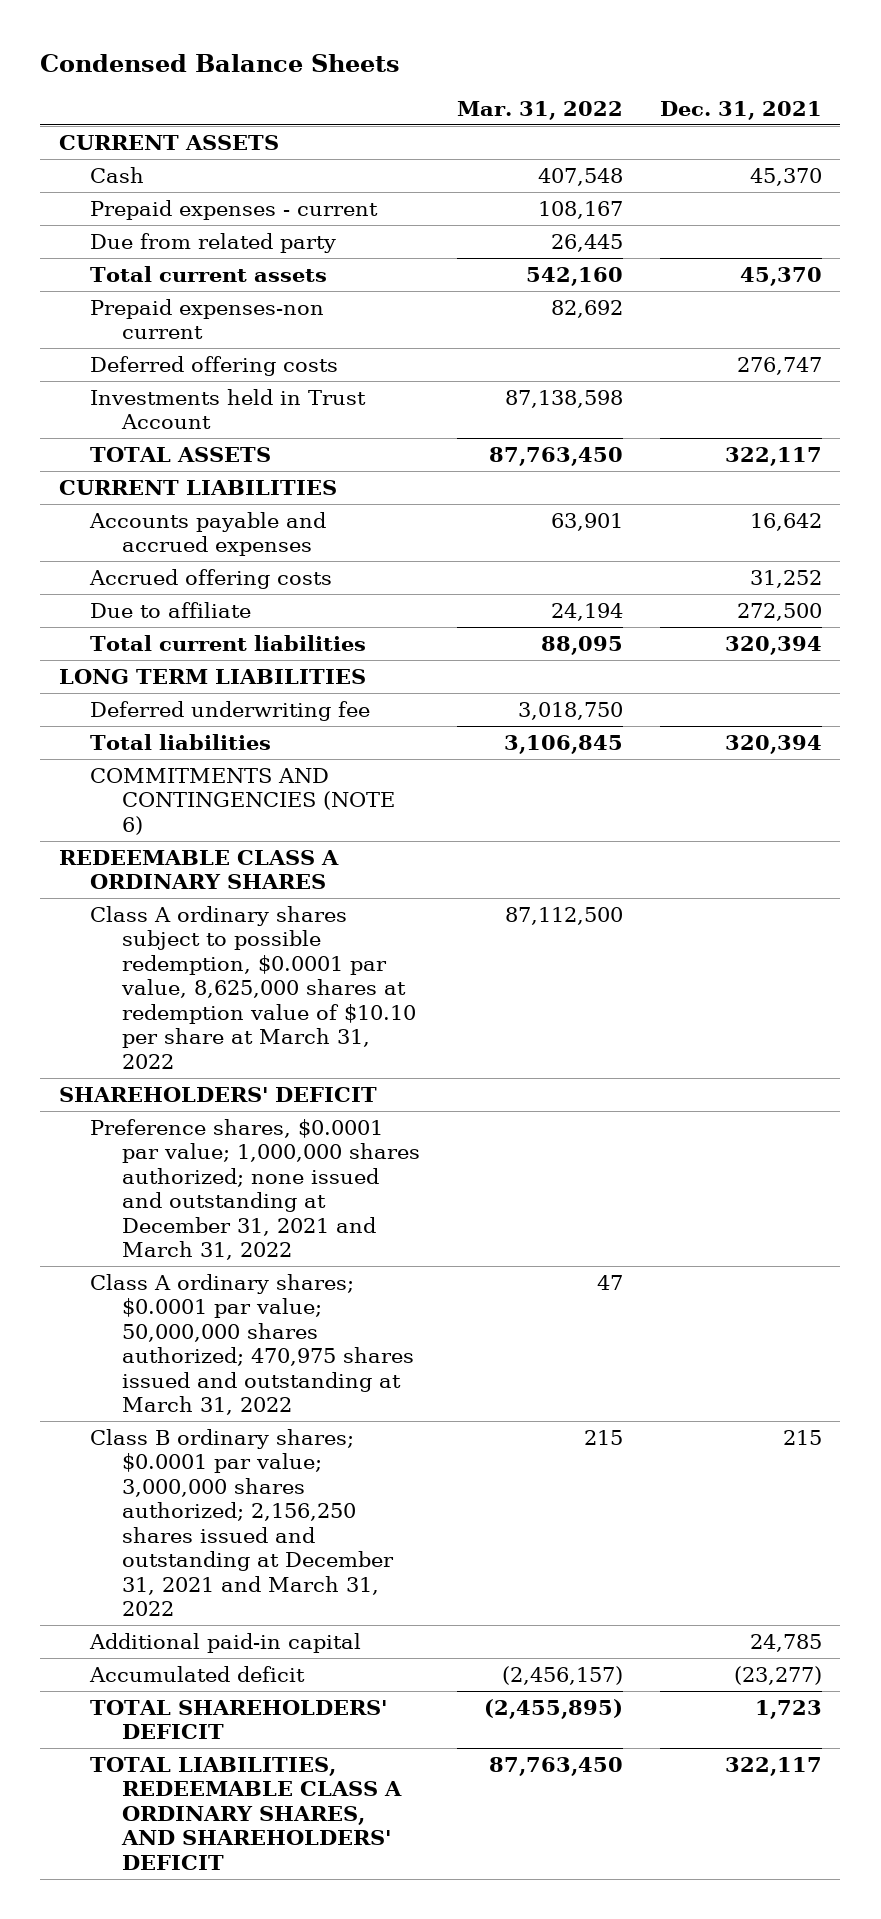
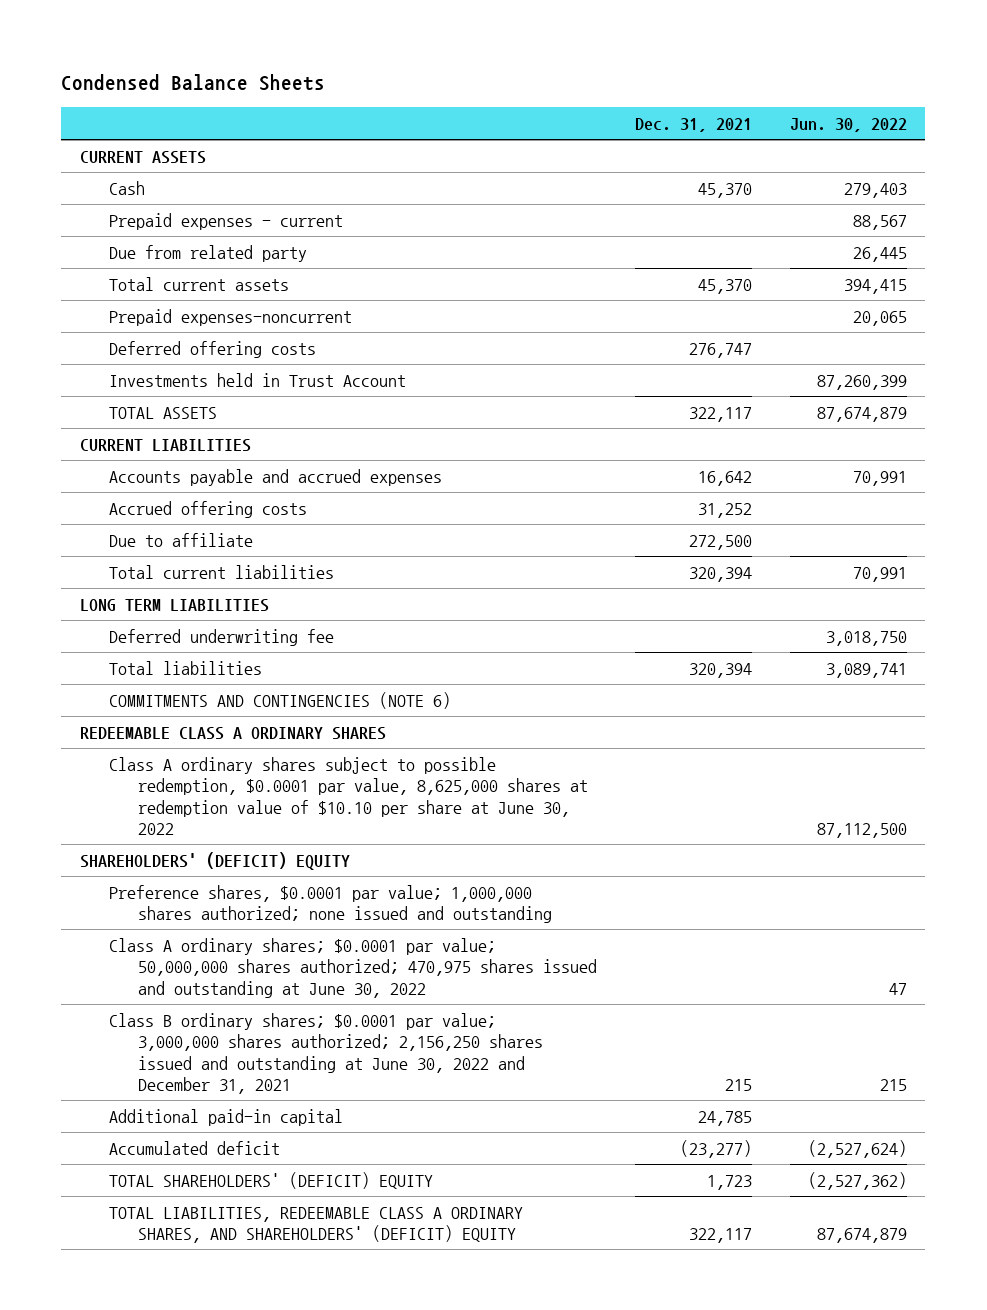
- | Mar. 31, 2022 | Dec. 31, 2021
+ | Dec. 31, 2021 | Jun. 30, 2022
- Prepaid expenses-non current | 82,692 |
+ Prepaid expenses-noncurrent | | 20,065
- Class A ordinary shares subject to possible redemption, $0.0001 par value, 8,625,000 shares at redemption value of $10.10 per share at March 31, 2022 | 87,112,500 |
- SHAREHOLDERS' DEFICIT
- Preference shares, $0.0001 par value; 1,000,000 shares authorized; none issued and outstanding at December 31, 2021 and March 31, 2022
- Class A ordinary shares; $0.0001 par value; 50,000,000 shares authorized; 470,975 shares issued and outstanding at March 31, 2022 | 47 |
- Class B ordinary shares; $0.0001 par value; 3,000,000 shares authorized; 2,156,250 shares issued and outstanding at December 31, 2021 and March 31, 2022 | 215 | 215
+ Class A ordinary shares subject to possible redemption, $0.0001 par value, 8,625,000 shares at redemption value of $10.10 per share at June 30, 2022 | | 87,112,500
+ SHAREHOLDERS' (DEFICIT) EQUITY
+ Preference shares, $0.0001 par value; 1,000,000 shares authorized; none issued and outstanding
+ Class A ordinary shares; $0.0001 par value; 50,000,000 shares authorized; 470,975 shares issued and outstanding at June 30, 2022 | | 47
+ Class B ordinary shares; $0.0001 par value; 3,000,000 shares authorized; 2,156,250 shares issued and outstanding at June 30, 2022 and December 31, 2021 | 215 | 215
- TOTAL SHAREHOLDERS' DEFICIT | (2,455,895) | 1,723
- TOTAL LIABILITIES, REDEEMABLE CLASS A ORDINARY SHARES, AND SHAREHOLDERS' DEFICIT | 87,763,450 | 322,117
+ TOTAL SHAREHOLDERS' (DEFICIT) EQUITY | 1,723 | (2,527,362)
+ TOTAL LIABILITIES, REDEEMABLE CLASS A ORDINARY SHARES, AND SHAREHOLDERS' (DEFICIT) EQUITY | 322,117 | 87,674,879

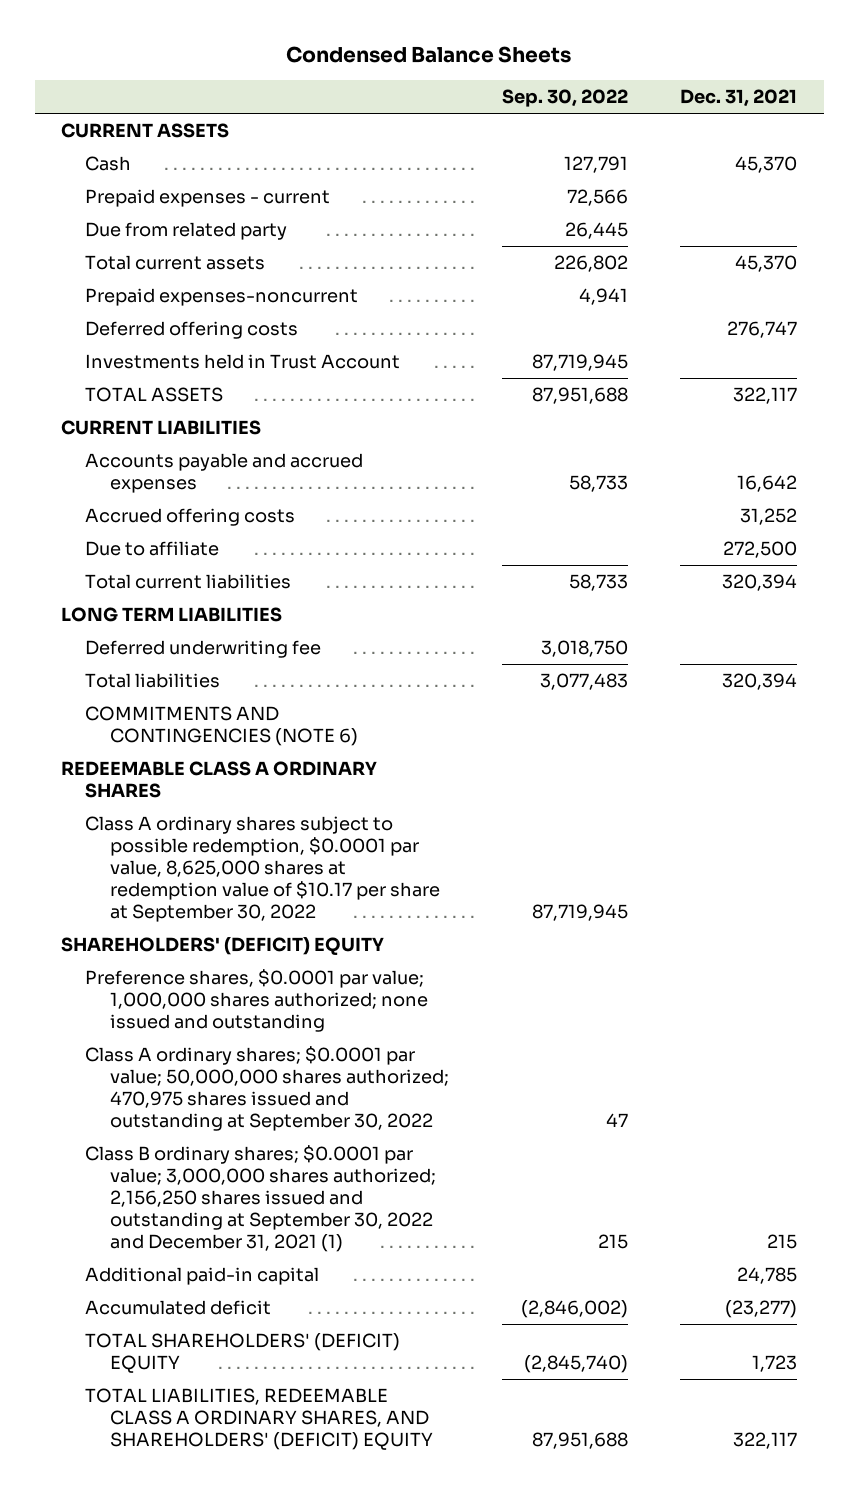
- | Dec. 31, 2021 | Jun. 30, 2022
+ | Sep. 30, 2022 | Dec. 31, 2021
- Class A ordinary shares subject to possible redemption, $0.0001 par value, 8,625,000 shares at redemption value of $10.10 per share at June 30, 2022 | | 87,112,500
+ Class A ordinary shares subject to possible redemption, $0.0001 par value, 8,625,000 shares at redemption value of $10.17 per share at September 30, 2022 | 87,719,945 |
- Class A ordinary shares; $0.0001 par value; 50,000,000 shares authorized; 470,975 shares issued and outstanding at June 30, 2022 | | 47
- Class B ordinary shares; $0.0001 par value; 3,000,000 shares authorized; 2,156,250 shares issued and outstanding at June 30, 2022 and December 31, 2021 | 215 | 215
+ Class A ordinary shares; $0.0001 par value; 50,000,000 shares authorized; 470,975 shares issued and outstanding at September 30, 2022 | 47 |
+ Class B ordinary shares; $0.0001 par value; 3,000,000 shares authorized; 2,156,250 shares issued and outstanding at September 30, 2022 and December 31, 2021 (1) | 215 | 215

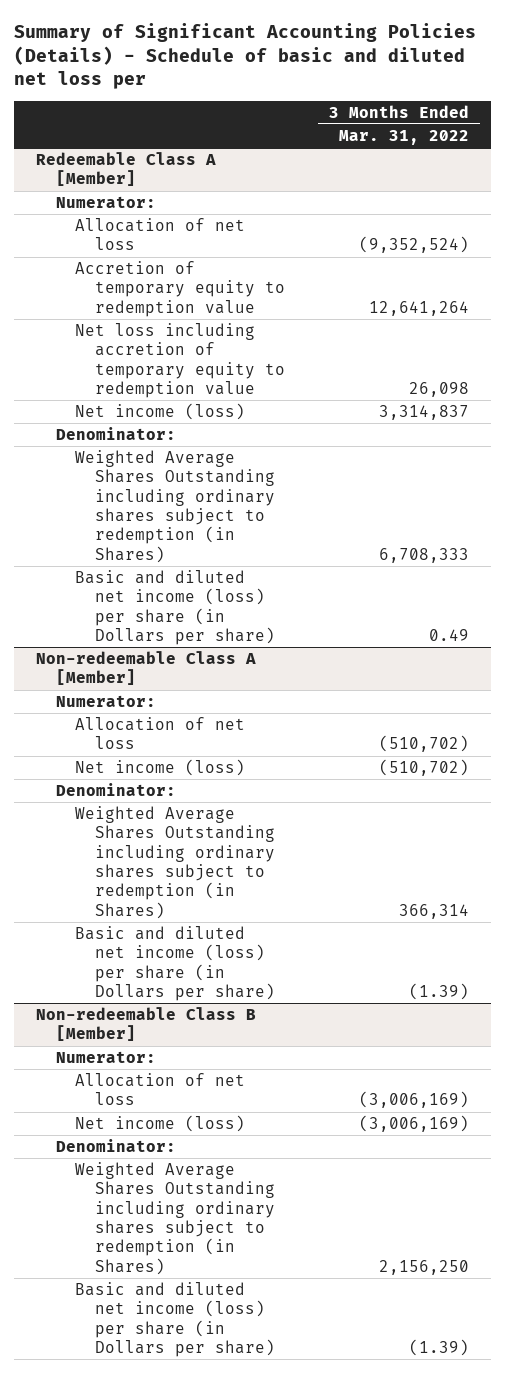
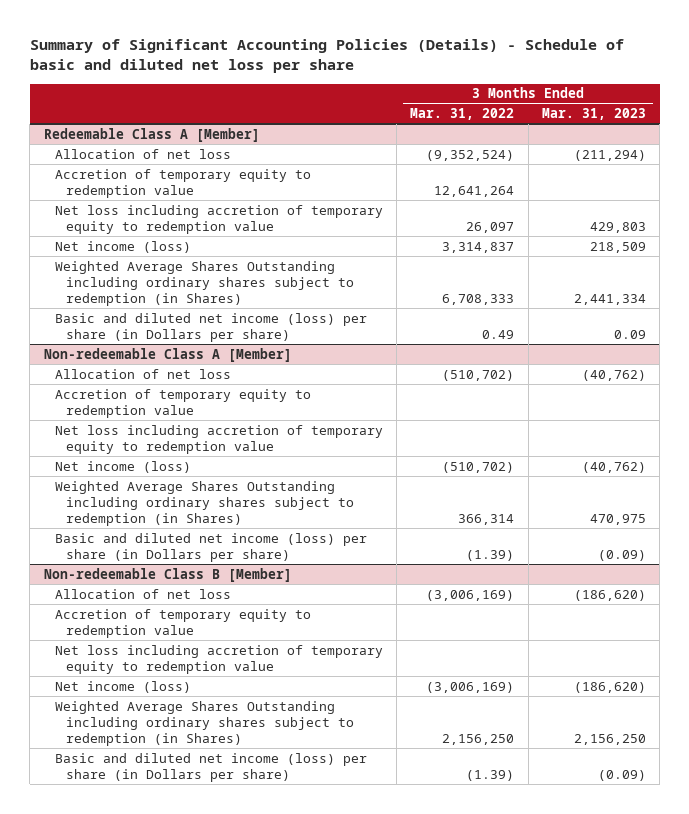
- Summary of Significant Accounting Policies (Details) - Schedule of basic and diluted net loss per
+ Summary of Significant Accounting Policies (Details) - Schedule of basic and diluted net loss per share
- | 3 Months Ended Mar. 31, 2022
+ | 3 Months Ended Mar. 31, 2022 | 3 Months Ended Mar. 31, 2023
@ Redeemable Class A [Member]
- Numerator:
- Net loss including accretion of temporary equity to redemption value | 26,098
+ Net loss including accretion of temporary equity to redemption value | 26,097 | 429,803
- Denominator:
@ Non-redeemable Class A [Member]
- Numerator:
+ Accretion of temporary equity to redemption value
+ Net loss including accretion of temporary equity to redemption value
- Denominator:
@ Non-redeemable Class B [Member]
- Numerator:
+ Accretion of temporary equity to redemption value
+ Net loss including accretion of temporary equity to redemption value
- Denominator:

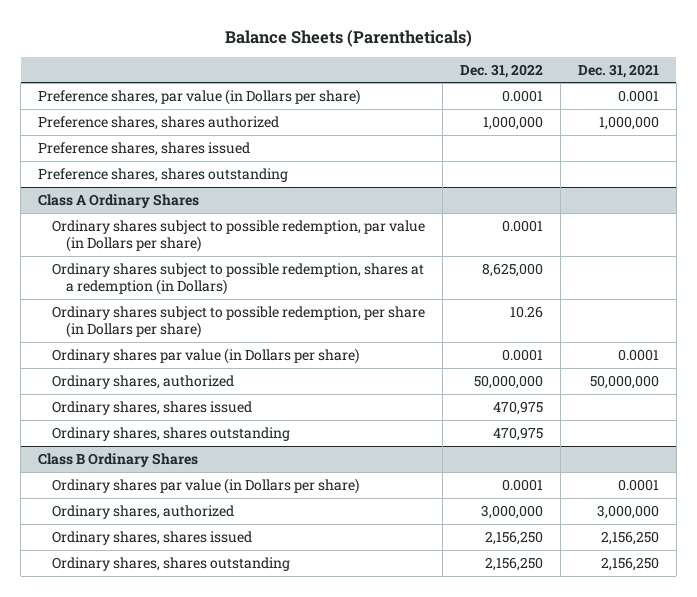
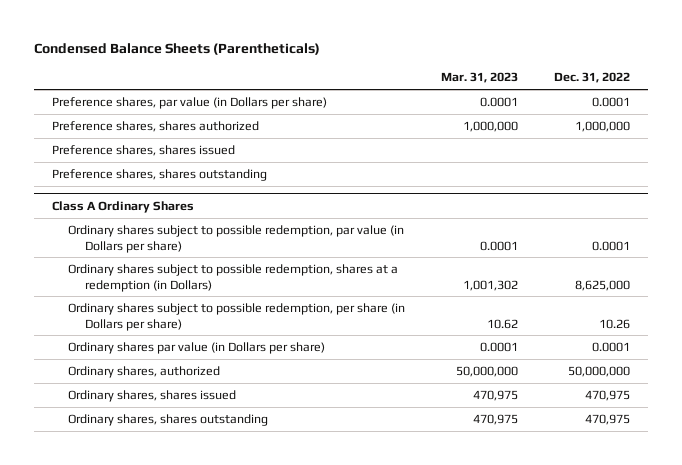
- Balance Sheets (Parentheticals)
+ Condensed Balance Sheets (Parentheticals)
- | Dec. 31, 2022 | Dec. 31, 2021
+ | Mar. 31, 2023 | Dec. 31, 2022
- Class B Ordinary Shares
- Ordinary shares par value (in Dollars per share) | 0.0001 | 0.0001
- Ordinary shares, authorized | 3,000,000 | 3,000,000
- Ordinary shares, shares issued | 2,156,250 | 2,156,250
- Ordinary shares, shares outstanding | 2,156,250 | 2,156,250

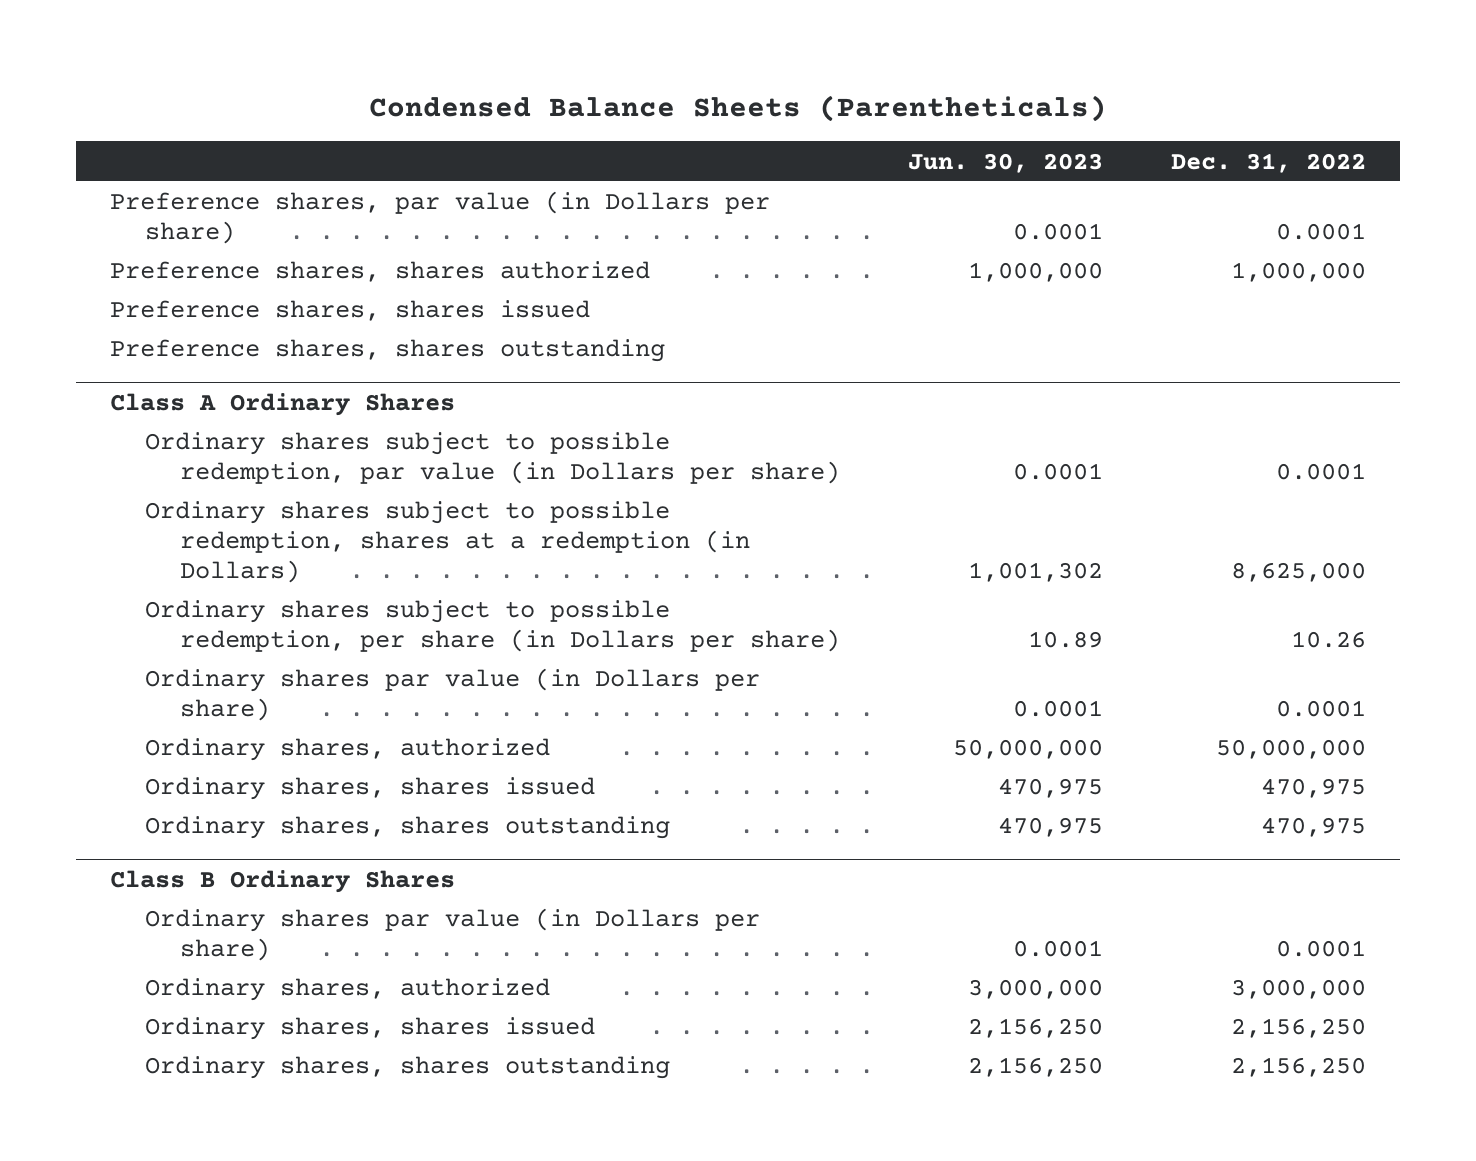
- | Mar. 31, 2023 | Dec. 31, 2022
+ | Jun. 30, 2023 | Dec. 31, 2022
+ Class B Ordinary Shares
+ Ordinary shares par value (in Dollars per share) | 0.0001 | 0.0001
+ Ordinary shares, authorized | 3,000,000 | 3,000,000
+ Ordinary shares, shares issued | 2,156,250 | 2,156,250
+ Ordinary shares, shares outstanding | 2,156,250 | 2,156,250

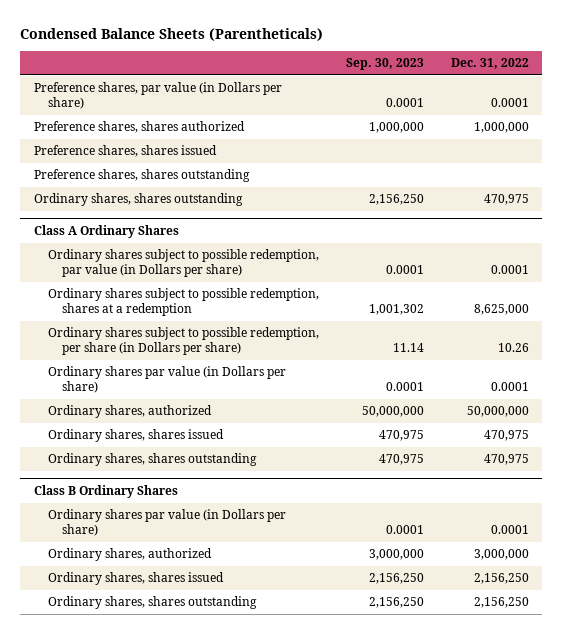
- | Jun. 30, 2023 | Dec. 31, 2022
+ | Sep. 30, 2023 | Dec. 31, 2022
+ Ordinary shares, shares outstanding | 2,156,250 | 470,975
@ Class A Ordinary Shares
- Ordinary shares subject to possible redemption, shares at a redemption (in Dollars) | 1,001,302 | 8,625,000
+ Ordinary shares subject to possible redemption, shares at a redemption | 1,001,302 | 8,625,000

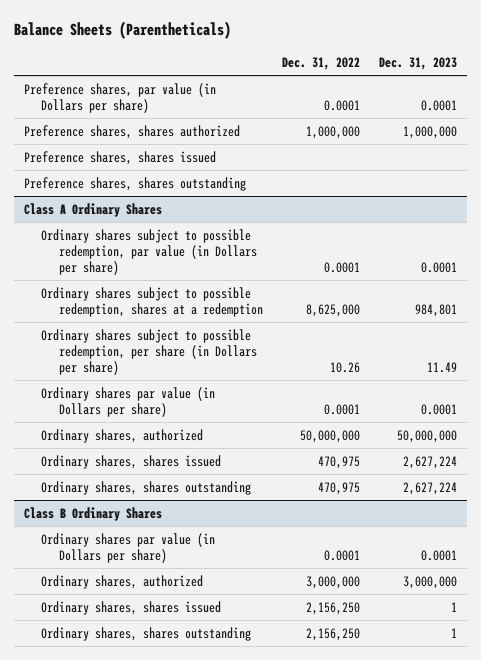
- Condensed Balance Sheets (Parentheticals)
+ Balance Sheets (Parentheticals)
- | Sep. 30, 2023 | Dec. 31, 2022
+ | Dec. 31, 2022 | Dec. 31, 2023
- Ordinary shares, shares outstanding | 2,156,250 | 470,975

